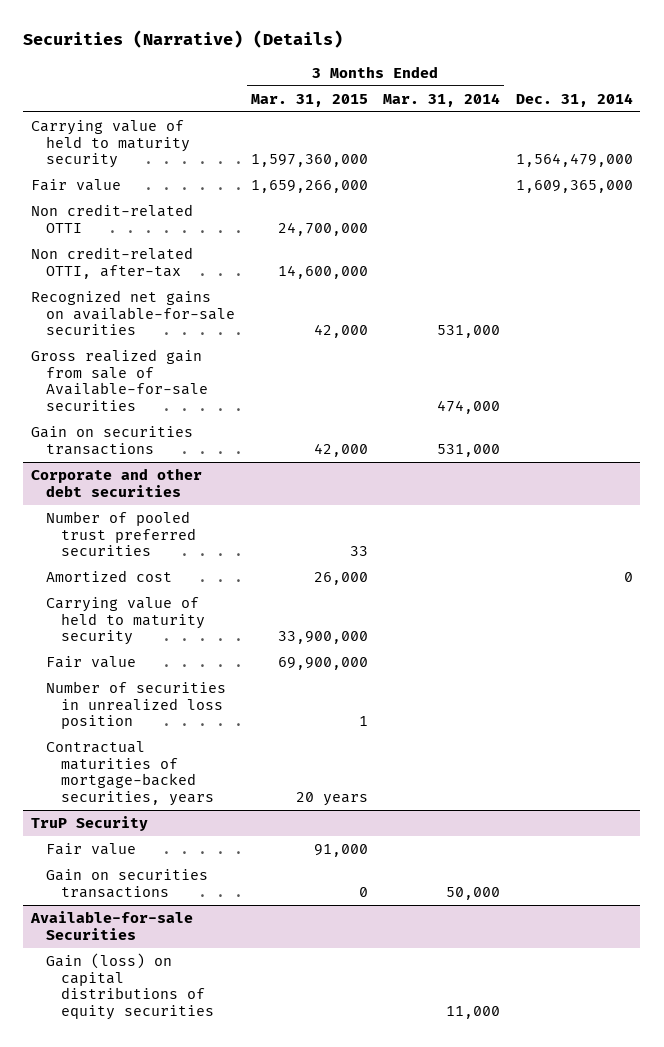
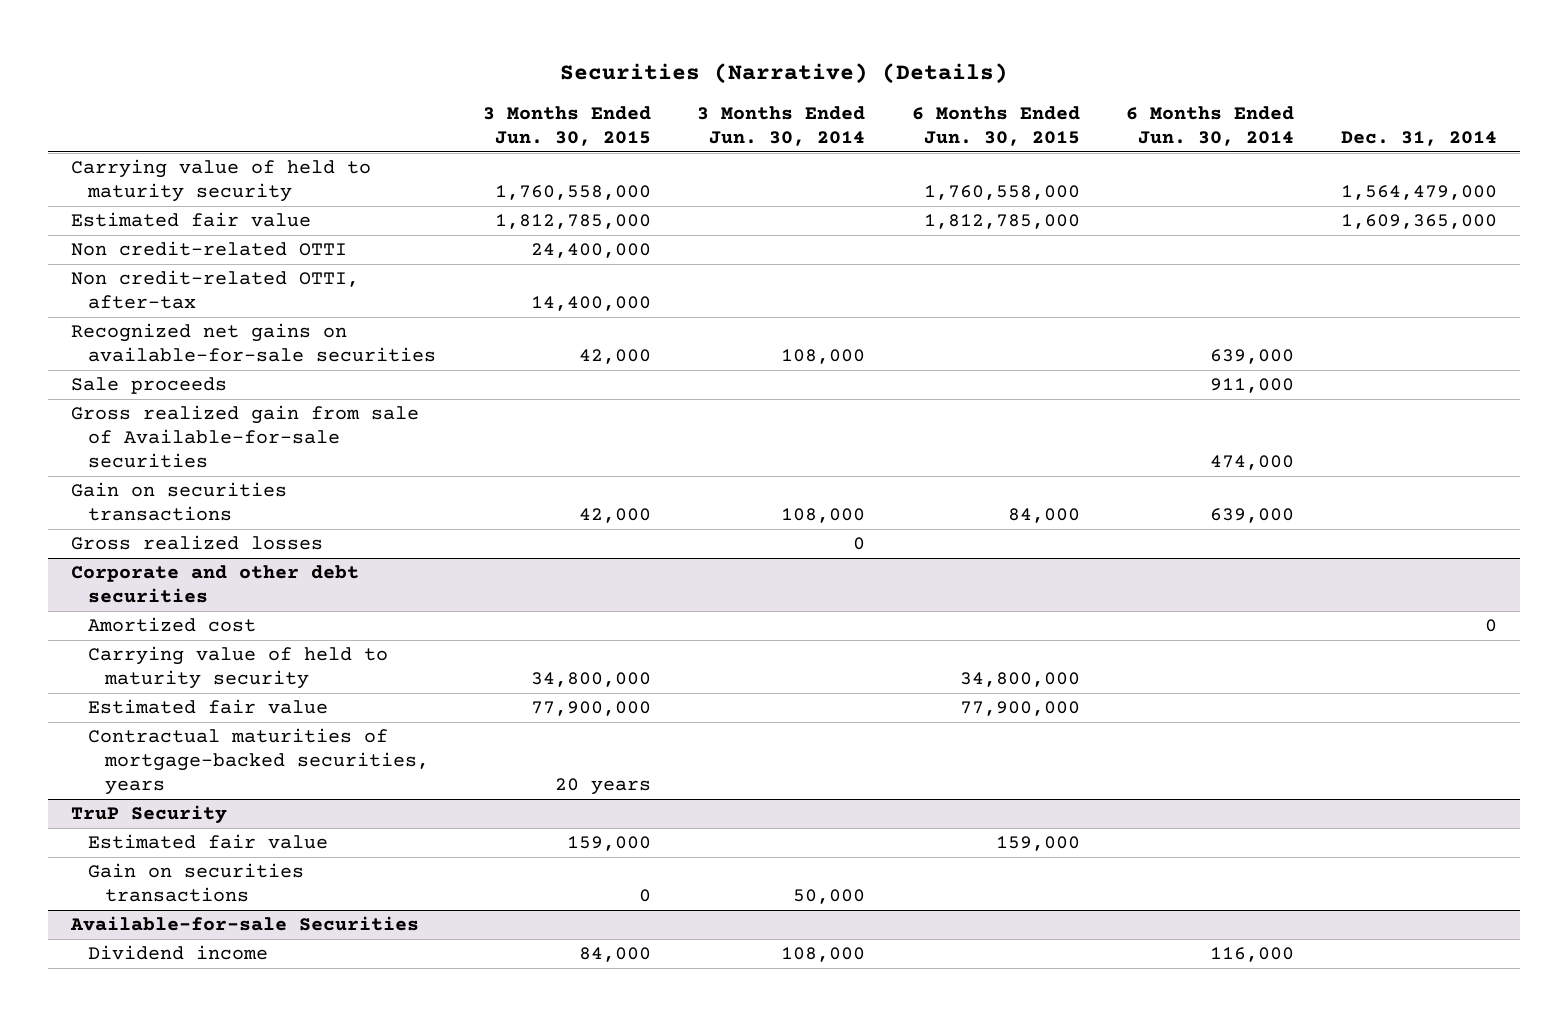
- | 3 Months Ended Mar. 31, 2015 | 3 Months Ended Mar. 31, 2014 | Dec. 31, 2014
+ | 3 Months Ended Jun. 30, 2015 | 3 Months Ended Jun. 30, 2014 | 6 Months Ended Jun. 30, 2015 | 6 Months Ended Jun. 30, 2014 | Dec. 31, 2014
- Fair value | 1,659,266,000 | | 1,609,365,000
+ Estimated fair value | 1,812,785,000 | | 1,812,785,000 | | 1,609,365,000
+ Sale proceeds | | | | 911,000 |
+ Gross realized losses | | 0 | | |
@ Corporate and other debt securities
- Number of pooled trust preferred securities | 33 | |
- Fair value | 69,900,000 | |
- Number of securities in unrealized loss position | 1 | |
+ Estimated fair value | 77,900,000 | | 77,900,000 | |
@ TruP Security
- Fair value | 91,000 | |
+ Estimated fair value | 159,000 | | 159,000 | |
@ Available-for-sale Securities
- Gain (loss) on capital distributions of equity securities | | 11,000 |
+ Dividend income | 84,000 | 108,000 | | 116,000 |

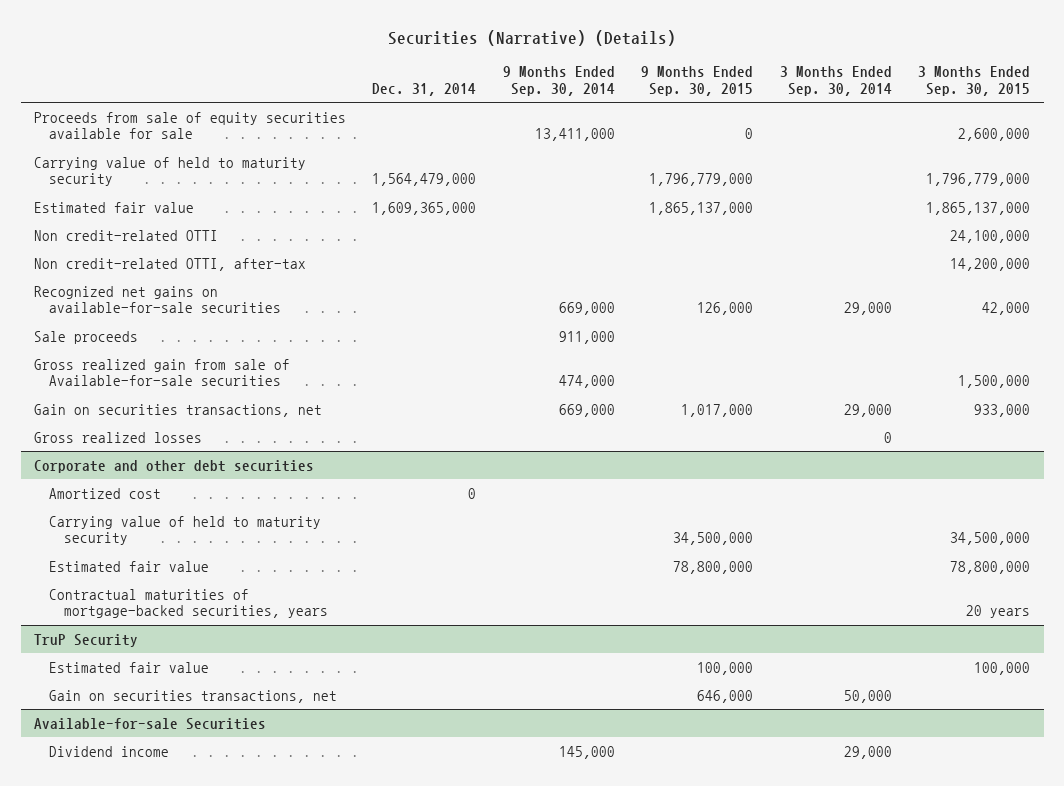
- | 3 Months Ended Jun. 30, 2015 | 3 Months Ended Jun. 30, 2014 | 6 Months Ended Jun. 30, 2015 | 6 Months Ended Jun. 30, 2014 | Dec. 31, 2014
+ | Dec. 31, 2014 | 9 Months Ended Sep. 30, 2014 | 9 Months Ended Sep. 30, 2015 | 3 Months Ended Sep. 30, 2014 | 3 Months Ended Sep. 30, 2015
+ Proceeds from sale of equity securities available for sale | | 13,411,000 | 0 | | 2,600,000
- Gain on securities transactions | 42,000 | 108,000 | 84,000 | 639,000 |
+ Gain on securities transactions, net | | 669,000 | 1,017,000 | 29,000 | 933,000
@ TruP Security
- Gain on securities transactions | 0 | 50,000 | | |
+ Gain on securities transactions, net | | | 646,000 | 50,000 |

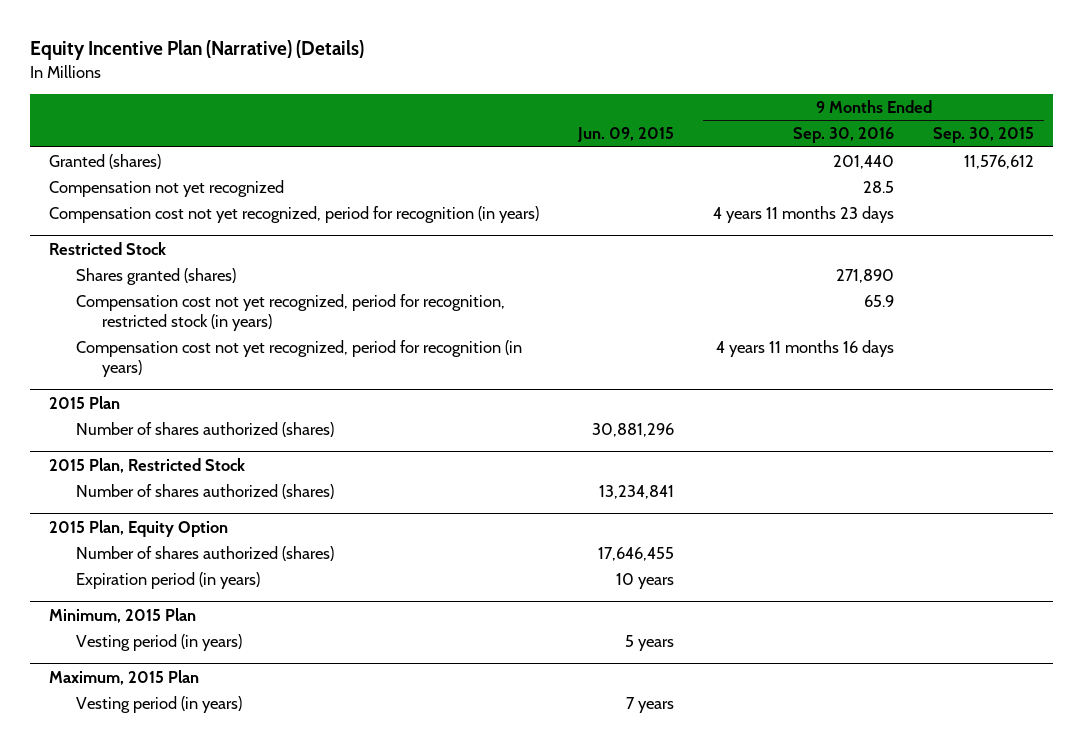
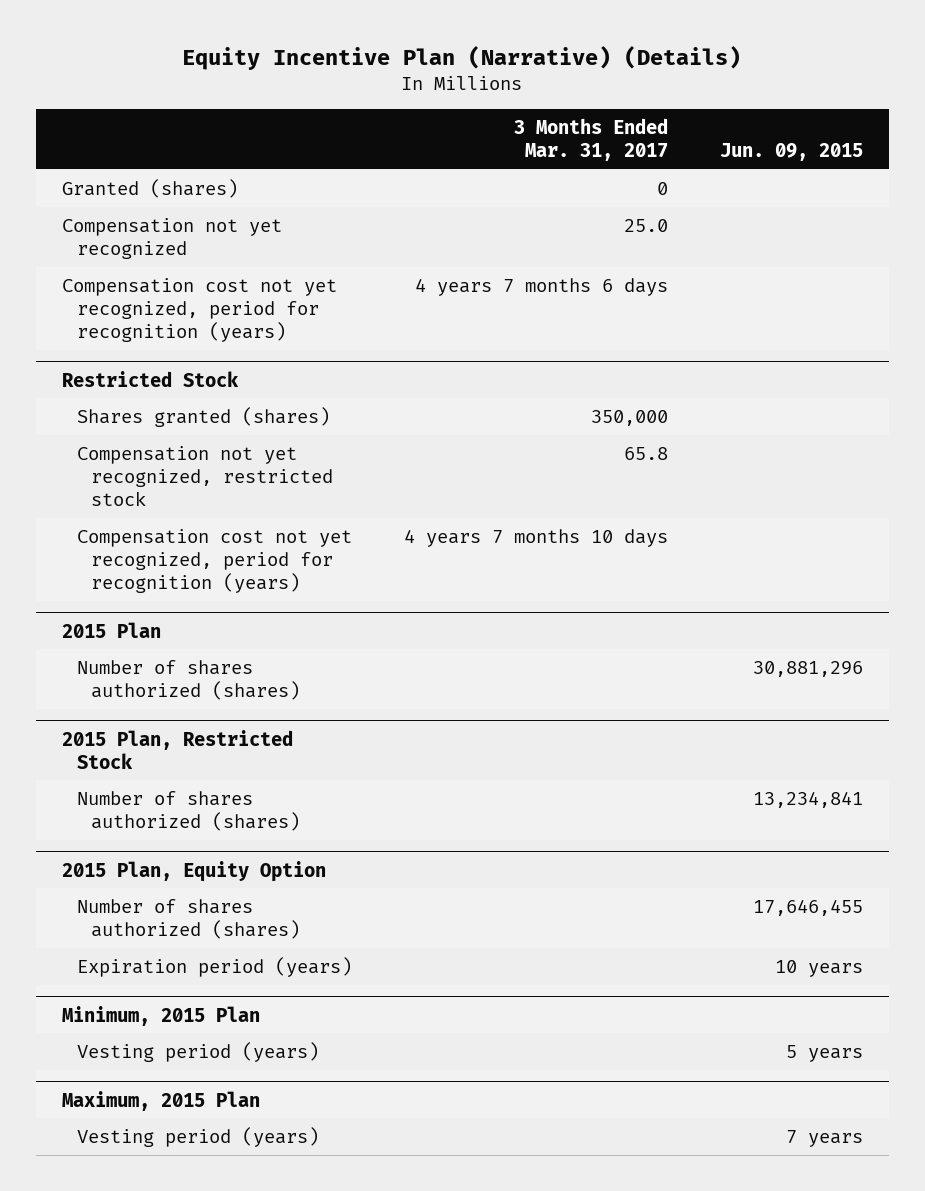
- | Jun. 09, 2015 | 9 Months Ended Sep. 30, 2016 | 9 Months Ended Sep. 30, 2015
+ | 3 Months Ended Mar. 31, 2017 | Jun. 09, 2015
- Compensation cost not yet recognized, period for recognition (in years) | | 4 years 11 months 23 days |
+ Compensation cost not yet recognized, period for recognition (years) | 4 years 7 months 6 days |
@ Restricted Stock
- Compensation cost not yet recognized, period for recognition, restricted stock (in years) | | 65.9 |
- Compensation cost not yet recognized, period for recognition (in years) | | 4 years 11 months 16 days |
+ Compensation not yet recognized, restricted stock | 65.8 |
+ Compensation cost not yet recognized, period for recognition (years) | 4 years 7 months 10 days |
@ 2015 Plan, Equity Option
- Expiration period (in years) | 10 years | |
+ Expiration period (years) | | 10 years
@ Minimum, 2015 Plan
- Vesting period (in years) | 5 years | |
+ Vesting period (years) | | 5 years
@ Maximum, 2015 Plan
- Vesting period (in years) | 7 years | |
+ Vesting period (years) | | 7 years

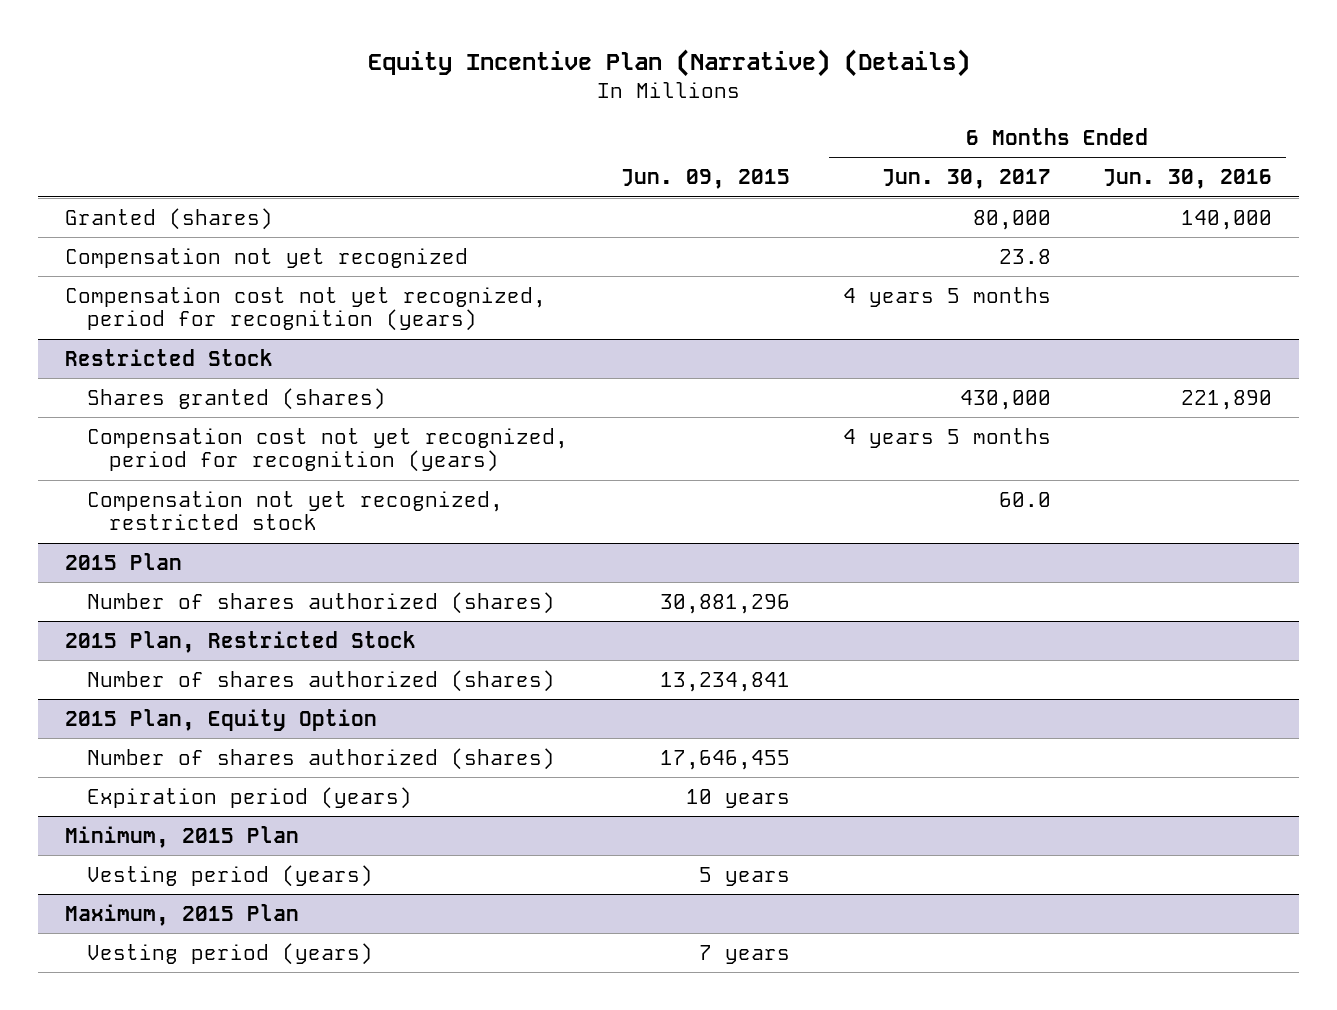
- | 3 Months Ended Mar. 31, 2017 | Jun. 09, 2015
+ | Jun. 09, 2015 | 6 Months Ended Jun. 30, 2017 | 6 Months Ended Jun. 30, 2016
@ Restricted Stock
moved down: Compensation not yet recognized, restricted stock | | 60.0 |

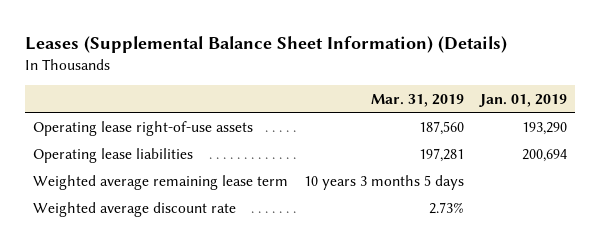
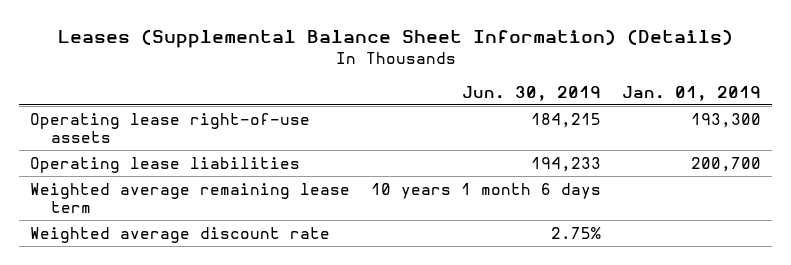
- | Mar. 31, 2019 | Jan. 01, 2019
+ | Jun. 30, 2019 | Jan. 01, 2019
- Operating lease right-of-use assets | 187,560 | 193,290
- Operating lease liabilities | 197,281 | 200,694
+ Operating lease right-of-use assets | 184,215 | 193,300
+ Operating lease liabilities | 194,233 | 200,700

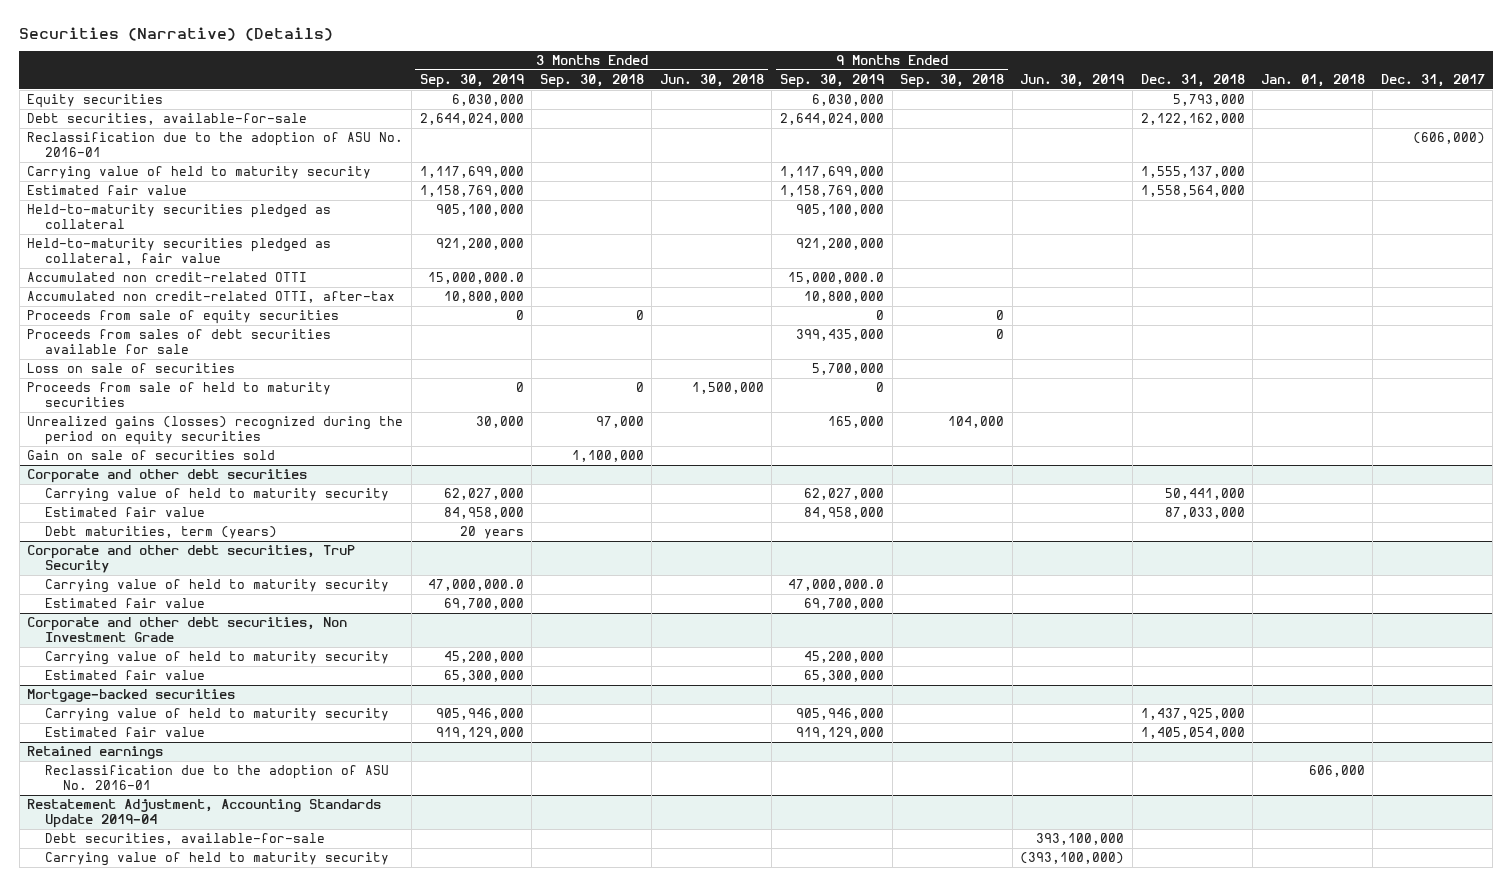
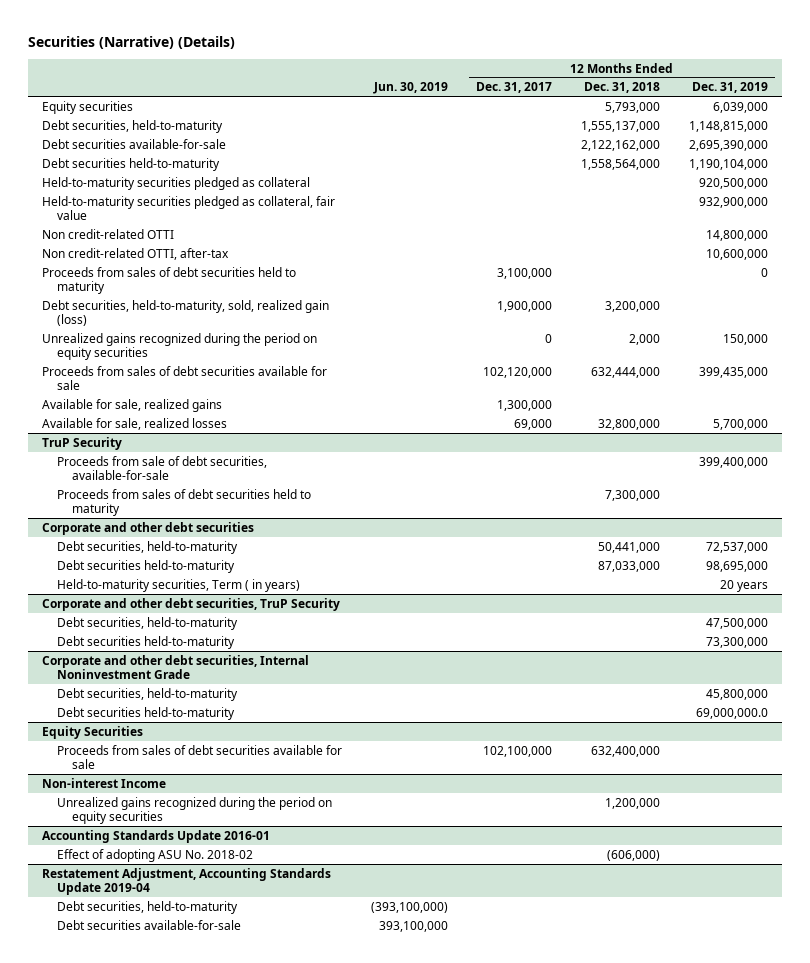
- | 3 Months Ended Sep. 30, 2019 | 3 Months Ended Sep. 30, 2018 | 3 Months Ended Jun. 30, 2018 | 9 Months Ended Sep. 30, 2019 | 9 Months Ended Sep. 30, 2018 | Jun. 30, 2019 | Dec. 31, 2018 | Jan. 01, 2018 | Dec. 31, 2017
+ | Jun. 30, 2019 | 12 Months Ended Dec. 31, 2017 | 12 Months Ended Dec. 31, 2018 | 12 Months Ended Dec. 31, 2019
- Debt securities, available-for-sale | 2,644,024,000 | | | 2,644,024,000 | | | 2,122,162,000 | |
- Reclassification due to the adoption of ASU No. 2016-01 | | | | | | | | | (606,000)
- Carrying value of held to maturity security | 1,117,699,000 | | | 1,117,699,000 | | | 1,555,137,000 | |
- Estimated fair value | 1,158,769,000 | | | 1,158,769,000 | | | 1,558,564,000 | |
+ Debt securities, held-to-maturity | | | 1,555,137,000 | 1,148,815,000
+ Debt securities available-for-sale | | | 2,122,162,000 | 2,695,390,000
+ Debt securities held-to-maturity | | | 1,558,564,000 | 1,190,104,000
- Accumulated non credit-related OTTI | 15,000,000.0 | | | 15,000,000.0 | | | | |
- Accumulated non credit-related OTTI, after-tax | 10,800,000 | | | 10,800,000 | | | | |
- Proceeds from sale of equity securities | 0 | 0 | | 0 | 0 | | | |
+ Non credit-related OTTI | | | | 14,800,000
+ Non credit-related OTTI, after-tax | | | | 10,600,000
+ Proceeds from sales of debt securities held to maturity | | 3,100,000 | | 0
+ Debt securities, held-to-maturity, sold, realized gain (loss) | | 1,900,000 | 3,200,000 |
+ Unrealized gains recognized during the period on equity securities | | 0 | 2,000 | 150,000
- Loss on sale of securities | | | | 5,700,000 | | | | |
- Proceeds from sale of held to maturity securities | 0 | 0 | 1,500,000 | 0 | | | | |
- Unrealized gains (losses) recognized during the period on equity securities | 30,000 | 97,000 | | 165,000 | 104,000 | | | |
- Gain on sale of securities sold | | 1,100,000 | | | | | | |
+ Available for sale, realized gains | | 1,300,000 | |
+ Available for sale, realized losses | | 69,000 | 32,800,000 | 5,700,000
+ TruP Security
+ Proceeds from sale of debt securities, available-for-sale | | | | 399,400,000
+ Proceeds from sales of debt securities held to maturity | | | 7,300,000 |
@ Corporate and other debt securities
- Carrying value of held to maturity security | 62,027,000 | | | 62,027,000 | | | 50,441,000 | |
- Estimated fair value | 84,958,000 | | | 84,958,000 | | | 87,033,000 | |
- Debt maturities, term (years) | 20 years | | | | | | | |
+ Debt securities, held-to-maturity | | | 50,441,000 | 72,537,000
+ Debt securities held-to-maturity | | | 87,033,000 | 98,695,000
+ Held-to-maturity securities, Term ( in years) | | | | 20 years
@ Corporate and other debt securities, TruP Security
- Carrying value of held to maturity security | 47,000,000.0 | | | 47,000,000.0 | | | | |
- Estimated fair value | 69,700,000 | | | 69,700,000 | | | | |
- Corporate and other debt securities, Non Investment Grade
- Carrying value of held to maturity security | 45,200,000 | | | 45,200,000 | | | | |
- Estimated fair value | 65,300,000 | | | 65,300,000 | | | | |
- Mortgage-backed securities
- Carrying value of held to maturity security | 905,946,000 | | | 905,946,000 | | | 1,437,925,000 | |
- Estimated fair value | 919,129,000 | | | 919,129,000 | | | 1,405,054,000 | |
- Retained earnings
- Reclassification due to the adoption of ASU No. 2016-01 | | | | | | | | 606,000 |
@ Corporate and other debt securities, TruP Security
+ Debt securities, held-to-maturity | | | | 47,500,000
+ Debt securities held-to-maturity | | | | 73,300,000
+ Corporate and other debt securities, Internal Noninvestment Grade
+ Debt securities, held-to-maturity | | | | 45,800,000
+ Debt securities held-to-maturity | | | | 69,000,000.0
+ Equity Securities
+ Proceeds from sales of debt securities available for sale | | 102,100,000 | 632,400,000 |
+ Non-interest Income
+ Unrealized gains recognized during the period on equity securities | | | 1,200,000 |
+ Accounting Standards Update 2016-01
+ Effect of adopting ASU No. 2018-02 | | | (606,000) |
@ Restatement Adjustment, Accounting Standards Update 2019-04
- Debt securities, available-for-sale | | | | | | 393,100,000 | | |
- Carrying value of held to maturity security | | | | | | (393,100,000) | | |
+ Debt securities, held-to-maturity | (393,100,000) | | |
+ Debt securities available-for-sale | 393,100,000 | | |

